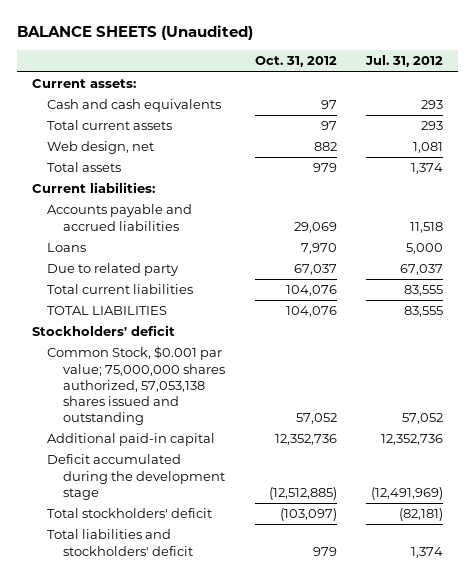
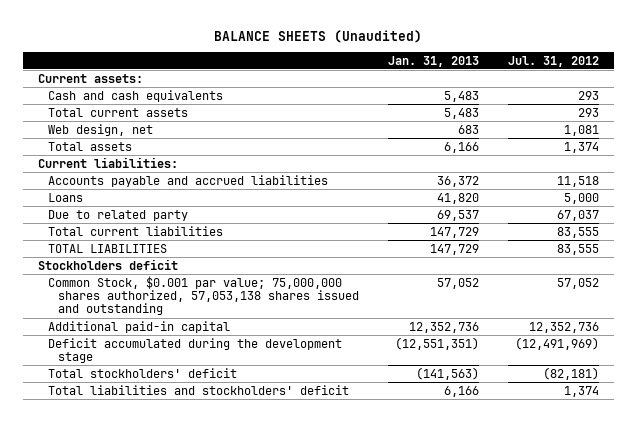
- | Oct. 31, 2012 | Jul. 31, 2012
+ | Jan. 31, 2013 | Jul. 31, 2012
- Stockholders' deficit
+ Stockholders deficit

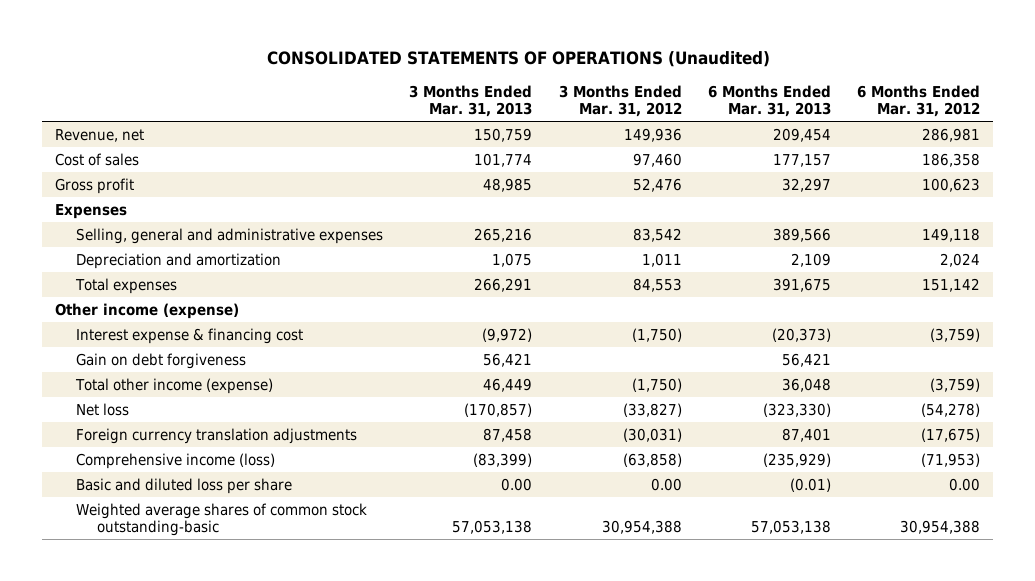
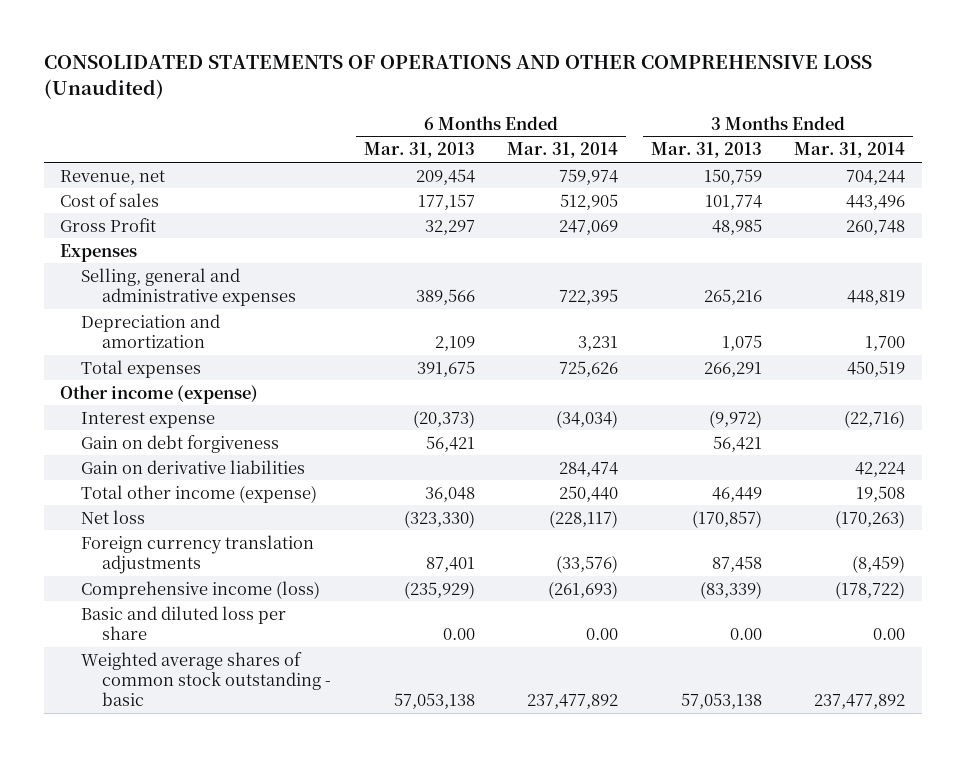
- CONSOLIDATED STATEMENTS OF OPERATIONS (Unaudited)
+ CONSOLIDATED STATEMENTS OF OPERATIONS AND OTHER COMPREHENSIVE LOSS (Unaudited)
- | 3 Months Ended Mar. 31, 2013 | 3 Months Ended Mar. 31, 2012 | 6 Months Ended Mar. 31, 2013 | 6 Months Ended Mar. 31, 2012
+ | 6 Months Ended Mar. 31, 2013 | 6 Months Ended Mar. 31, 2014 | 3 Months Ended Mar. 31, 2013 | 3 Months Ended Mar. 31, 2014
- Gross profit | 48,985 | 52,476 | 32,297 | 100,623
+ Gross Profit | 32,297 | 247,069 | 48,985 | 260,748
- Interest expense & financing cost | (9,972) | (1,750) | (20,373) | (3,759)
+ Interest expense | (20,373) | (34,034) | (9,972) | (22,716)
+ Gain on derivative liabilities | | 284,474 | | 42,224
- Comprehensive income (loss) | (83,399) | (63,858) | (235,929) | (71,953)
- Basic and diluted loss per share | 0.00 | 0.00 | (0.01) | 0.00
- Weighted average shares of common stock outstanding-basic | 57,053,138 | 30,954,388 | 57,053,138 | 30,954,388
+ Comprehensive income (loss) | (235,929) | (261,693) | (83,339) | (178,722)
+ Basic and diluted loss per share | 0.00 | 0.00 | 0.00 | 0.00
+ Weighted average shares of common stock outstanding - basic | 57,053,138 | 237,477,892 | 57,053,138 | 237,477,892

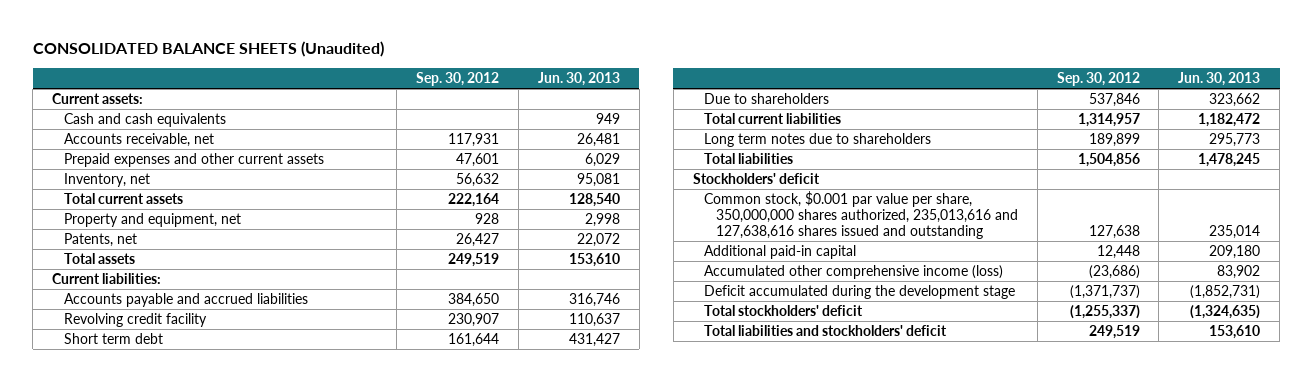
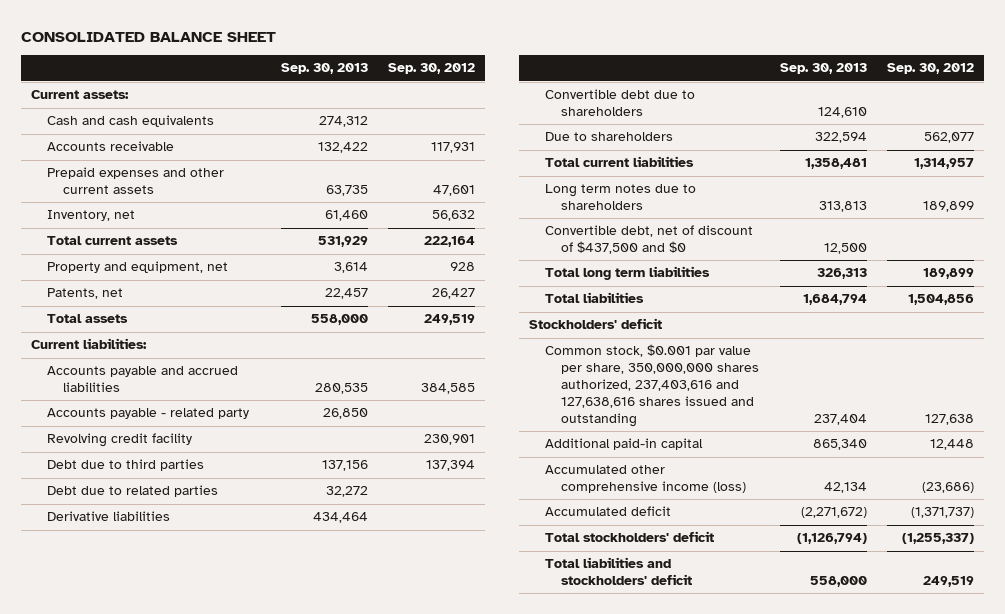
- CONSOLIDATED BALANCE SHEETS (Unaudited)
+ CONSOLIDATED BALANCE SHEET
- | Sep. 30, 2012 | Jun. 30, 2013
+ | Sep. 30, 2013 | Sep. 30, 2012
- Accounts receivable, net | 117,931 | 26,481
+ Accounts receivable | 132,422 | 117,931
- Accounts payable and accrued liabilities | 384,650 | 316,746
- Revolving credit facility | 230,907 | 110,637
- Short term debt | 161,644 | 431,427
- Due to shareholders | 537,846 | 323,662
+ Accounts payable and accrued liabilities | 280,535 | 384,585
+ Accounts payable - related party | 26,850 |
+ Revolving credit facility | | 230,901
+ Debt due to third parties | 137,156 | 137,394
+ Debt due to related parties | 32,272 |
+ Derivative liabilities | 434,464 |
+ Convertible debt due to shareholders | 124,610 |
+ Due to shareholders | 322,594 | 562,077
+ Convertible debt, net of discount of $437,500 and $0 | 12,500 |
+ Total long term liabilities | 326,313 | 189,899
- Common stock, $0.001 par value per share, 350,000,000 shares authorized, 235,013,616 and 127,638,616 shares issued and outstanding | 127,638 | 235,014
+ Common stock, $0.001 par value per share, 350,000,000 shares authorized, 237,403,616 and 127,638,616 shares issued and outstanding | 237,404 | 127,638
- Deficit accumulated during the development stage | (1,371,737) | (1,852,731)
+ Accumulated deficit | (2,271,672) | (1,371,737)

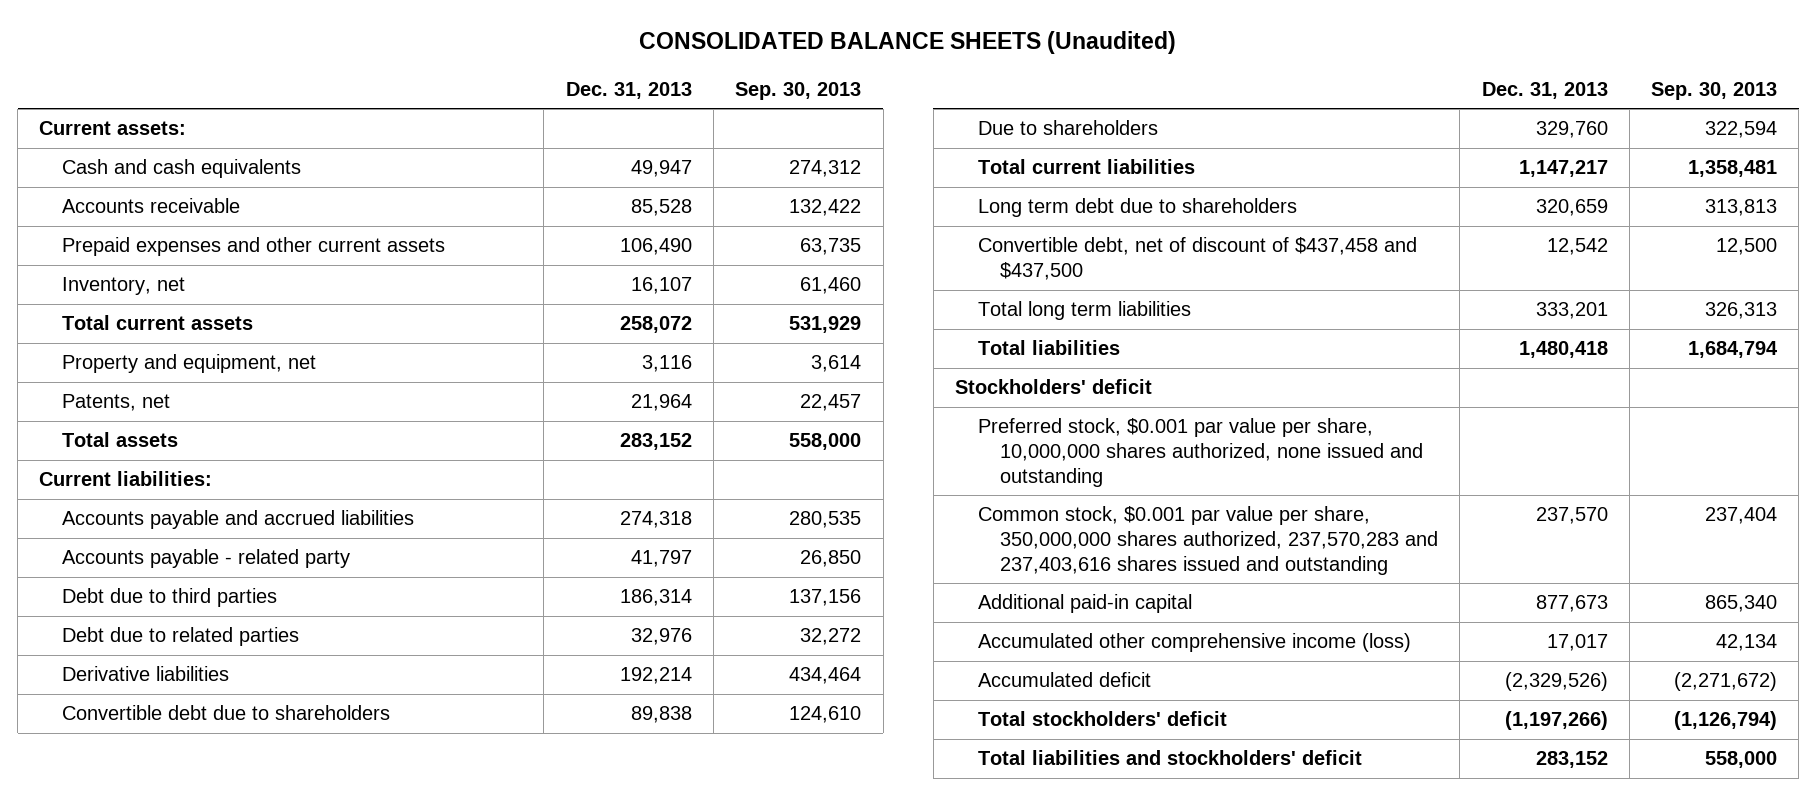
- CONSOLIDATED BALANCE SHEET
+ CONSOLIDATED BALANCE SHEETS (Unaudited)
- | Sep. 30, 2013 | Sep. 30, 2012
+ | Dec. 31, 2013 | Sep. 30, 2013
- Revolving credit facility | | 230,901
- Long term notes due to shareholders | 313,813 | 189,899
- Convertible debt, net of discount of $437,500 and $0 | 12,500 |
+ Long term debt due to shareholders | 320,659 | 313,813
+ Convertible debt, net of discount of $437,458 and $437,500 | 12,542 | 12,500
- Common stock, $0.001 par value per share, 350,000,000 shares authorized, 237,403,616 and 127,638,616 shares issued and outstanding | 237,404 | 127,638
+ Preferred stock, $0.001 par value per share, 10,000,000 shares authorized, none issued and outstanding
+ Common stock, $0.001 par value per share, 350,000,000 shares authorized, 237,570,283 and 237,403,616 shares issued and outstanding | 237,570 | 237,404

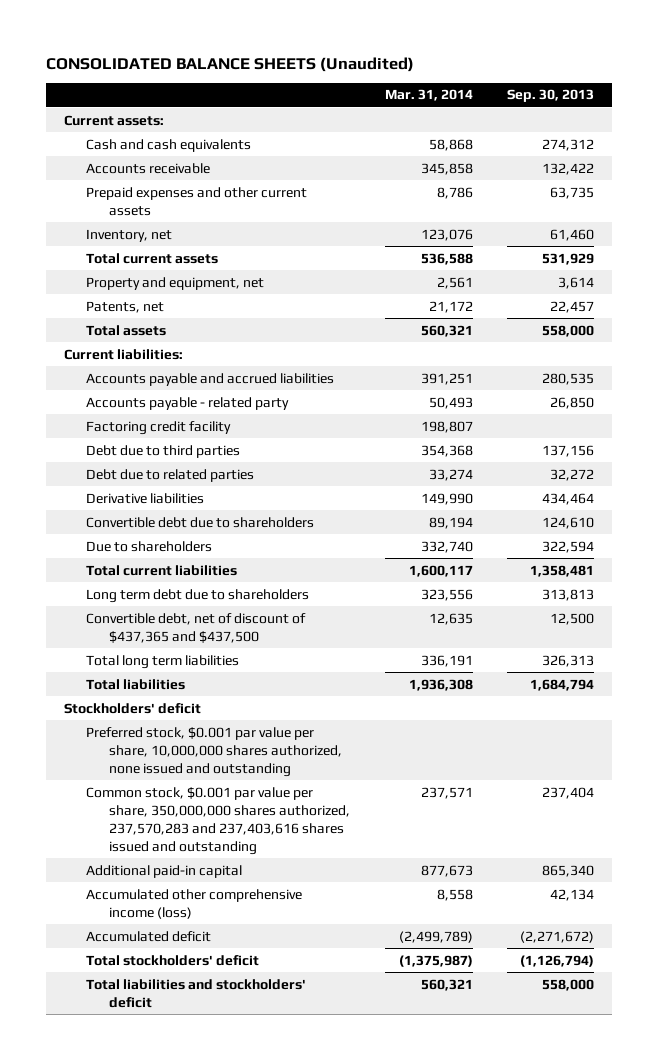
- | Dec. 31, 2013 | Sep. 30, 2013
+ | Mar. 31, 2014 | Sep. 30, 2013
+ Factoring credit facility | 198,807 |
- Convertible debt, net of discount of $437,458 and $437,500 | 12,542 | 12,500
+ Convertible debt, net of discount of $437,365 and $437,500 | 12,635 | 12,500

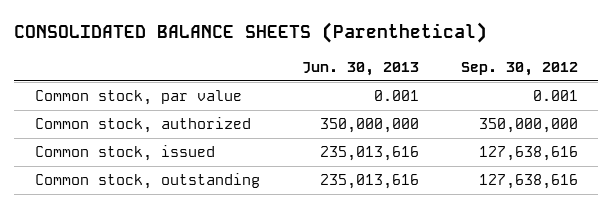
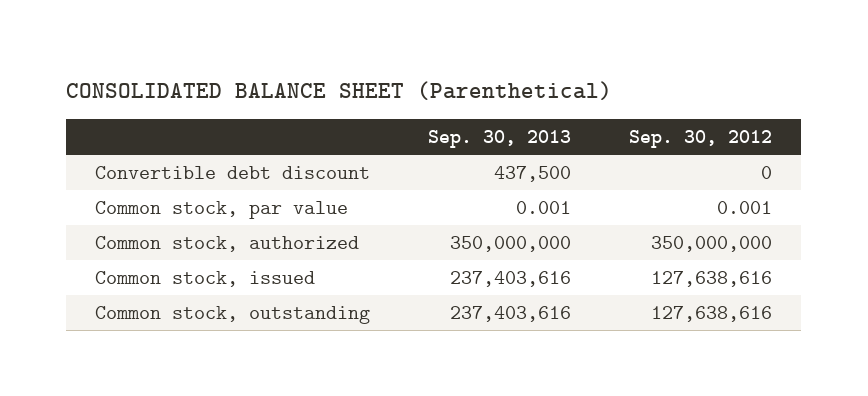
- CONSOLIDATED BALANCE SHEETS (Parenthetical)
+ CONSOLIDATED BALANCE SHEET (Parenthetical)
- | Jun. 30, 2013 | Sep. 30, 2012
+ | Sep. 30, 2013 | Sep. 30, 2012
+ Convertible debt discount | 437,500 | 0

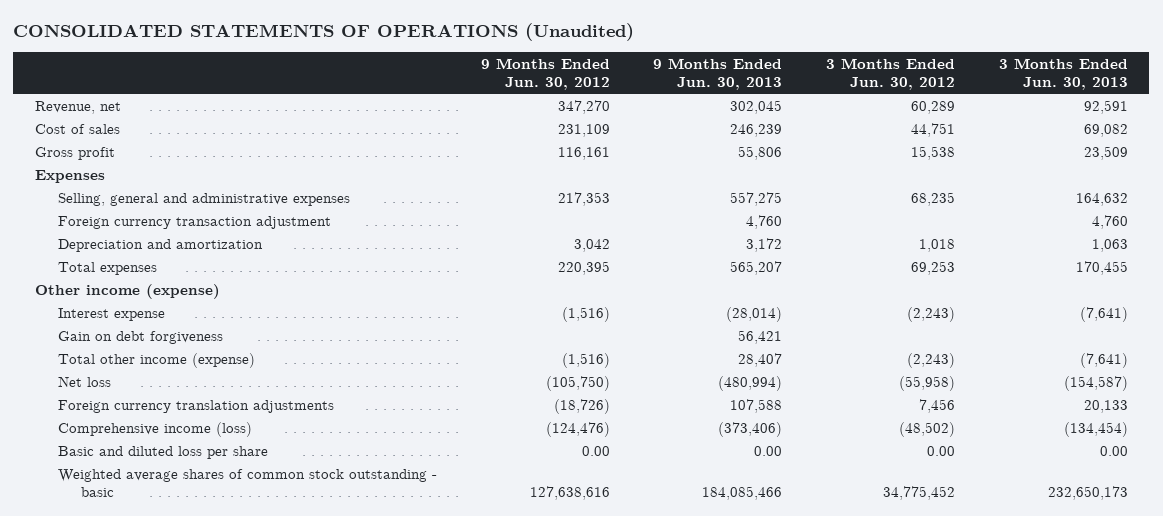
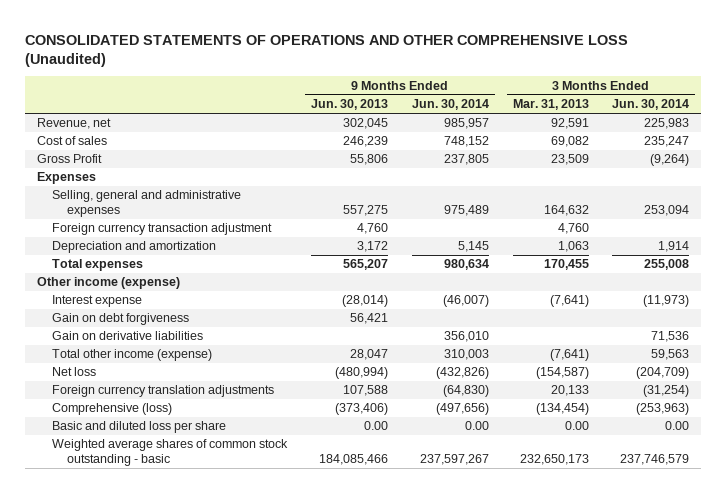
- CONSOLIDATED STATEMENTS OF OPERATIONS (Unaudited)
+ CONSOLIDATED STATEMENTS OF OPERATIONS AND OTHER COMPREHENSIVE LOSS (Unaudited)
- | 9 Months Ended Jun. 30, 2012 | 9 Months Ended Jun. 30, 2013 | 3 Months Ended Jun. 30, 2012 | 3 Months Ended Jun. 30, 2013
+ | 9 Months Ended Jun. 30, 2013 | 9 Months Ended Jun. 30, 2014 | 3 Months Ended Mar. 31, 2013 | 3 Months Ended Jun. 30, 2014
- Gross profit | 116,161 | 55,806 | 15,538 | 23,509
+ Gross Profit | 55,806 | 237,805 | 23,509 | (9,264)
- Total other income (expense) | (1,516) | 28,407 | (2,243) | (7,641)
+ Gain on derivative liabilities | | 356,010 | | 71,536
+ Total other income (expense) | 28,047 | 310,003 | (7,641) | 59,563
- Comprehensive income (loss) | (124,476) | (373,406) | (48,502) | (134,454)
+ Comprehensive (loss) | (373,406) | (497,656) | (134,454) | (253,963)

